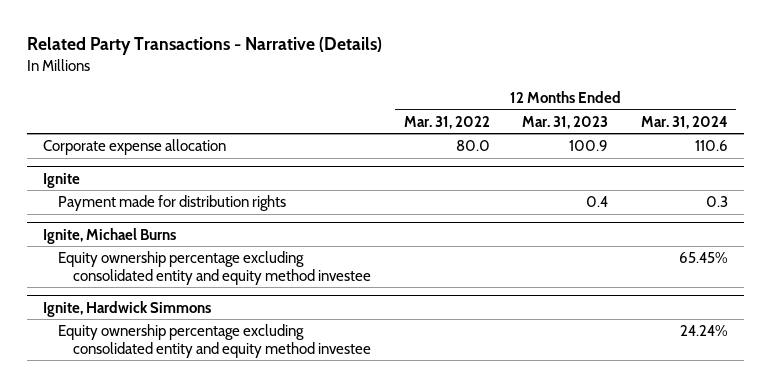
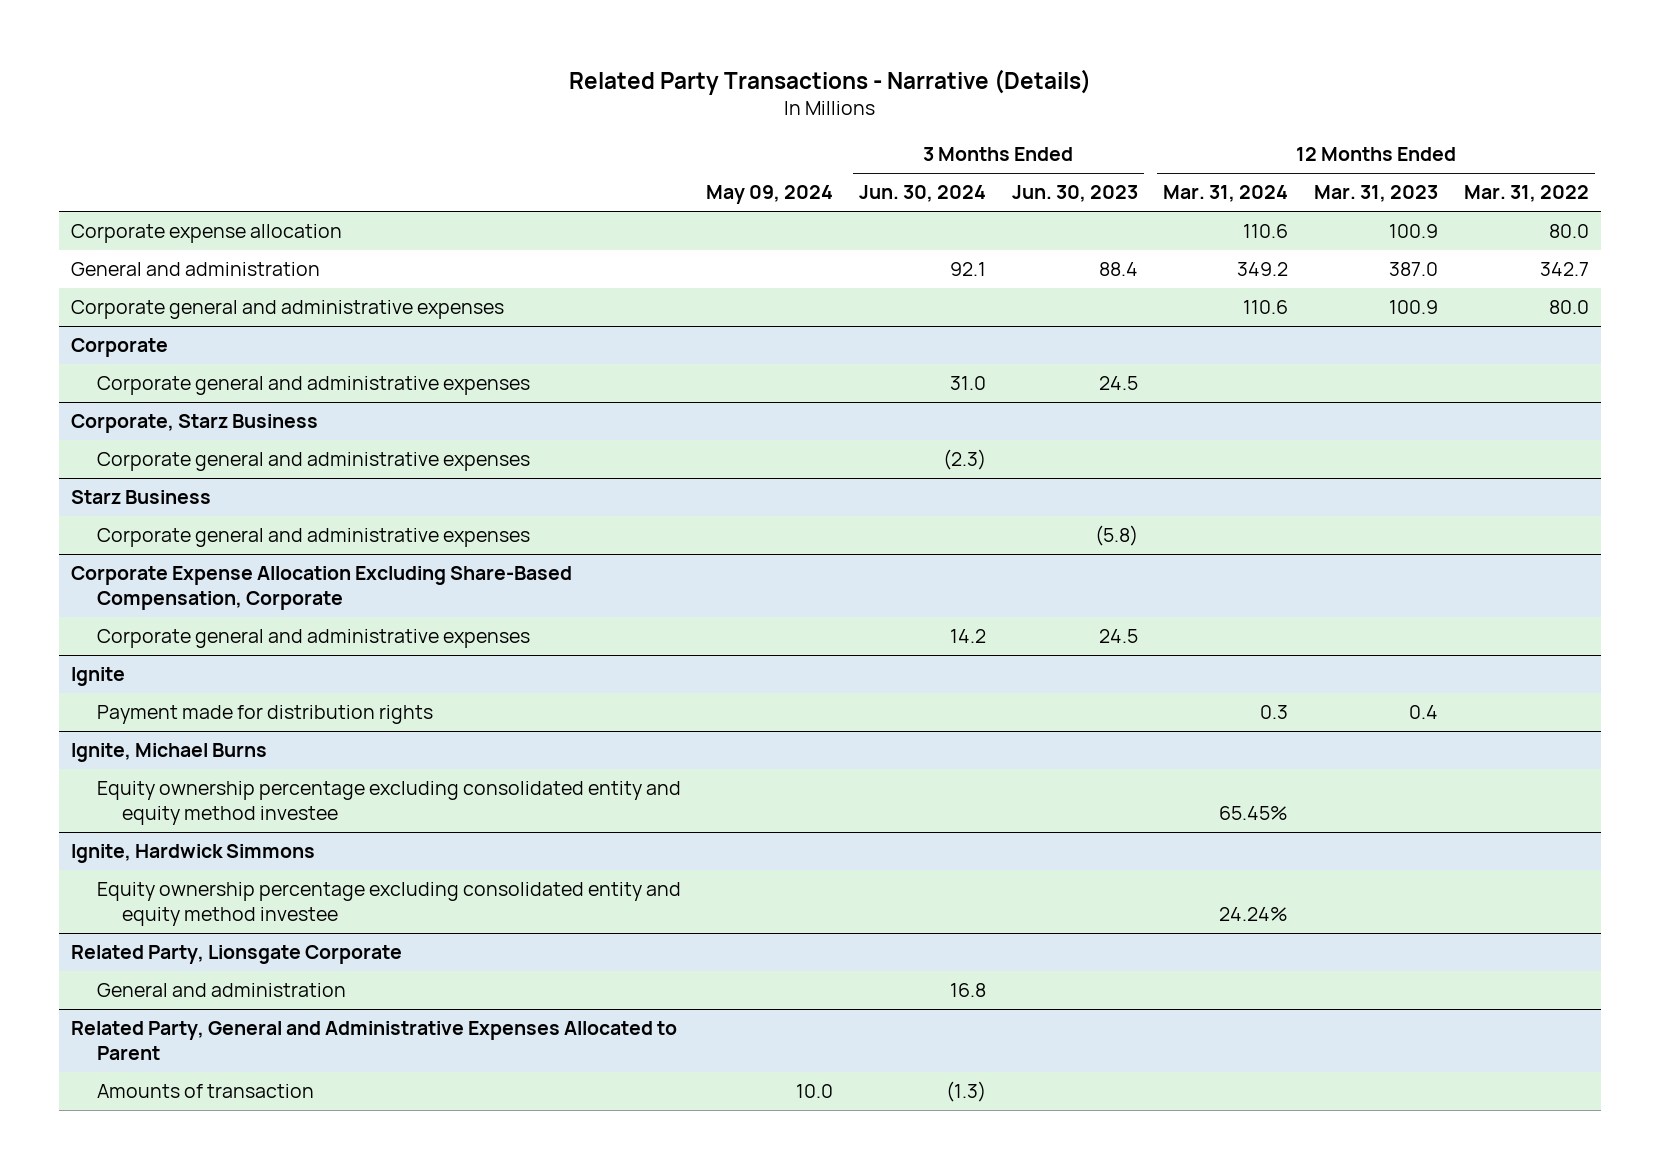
- | 12 Months Ended Mar. 31, 2022 | 12 Months Ended Mar. 31, 2023 | 12 Months Ended Mar. 31, 2024
+ | May 09, 2024 | 3 Months Ended Jun. 30, 2024 | 3 Months Ended Jun. 30, 2023 | 12 Months Ended Mar. 31, 2024 | 12 Months Ended Mar. 31, 2023 | 12 Months Ended Mar. 31, 2022
+ General and administration | | 92.1 | 88.4 | 349.2 | 387.0 | 342.7
+ Corporate general and administrative expenses | | | | 110.6 | 100.9 | 80.0
+ Corporate
+ Corporate general and administrative expenses | | 31.0 | 24.5 | | |
+ Corporate, Starz Business
+ Corporate general and administrative expenses | | (2.3) | | | |
+ Starz Business
+ Corporate general and administrative expenses | | | (5.8) | | |
+ Corporate Expense Allocation Excluding Share-Based Compensation, Corporate
+ Corporate general and administrative expenses | | 14.2 | 24.5 | | |
+ Related Party, Lionsgate Corporate
+ General and administration | | 16.8 | | | |
+ Related Party, General and Administrative Expenses Allocated to Parent
+ Amounts of transaction | 10.0 | (1.3) | | | |

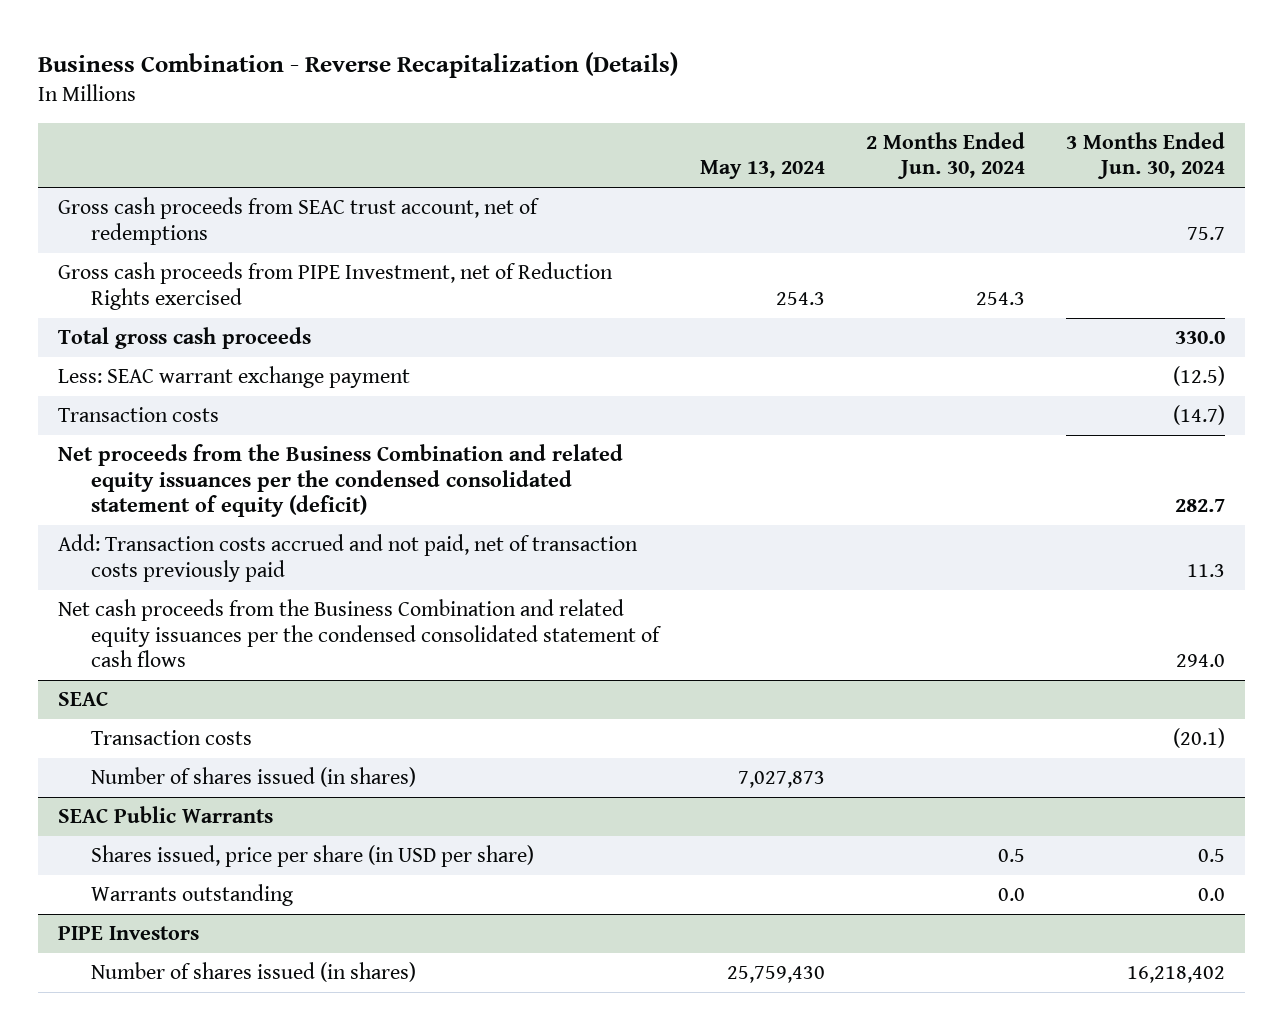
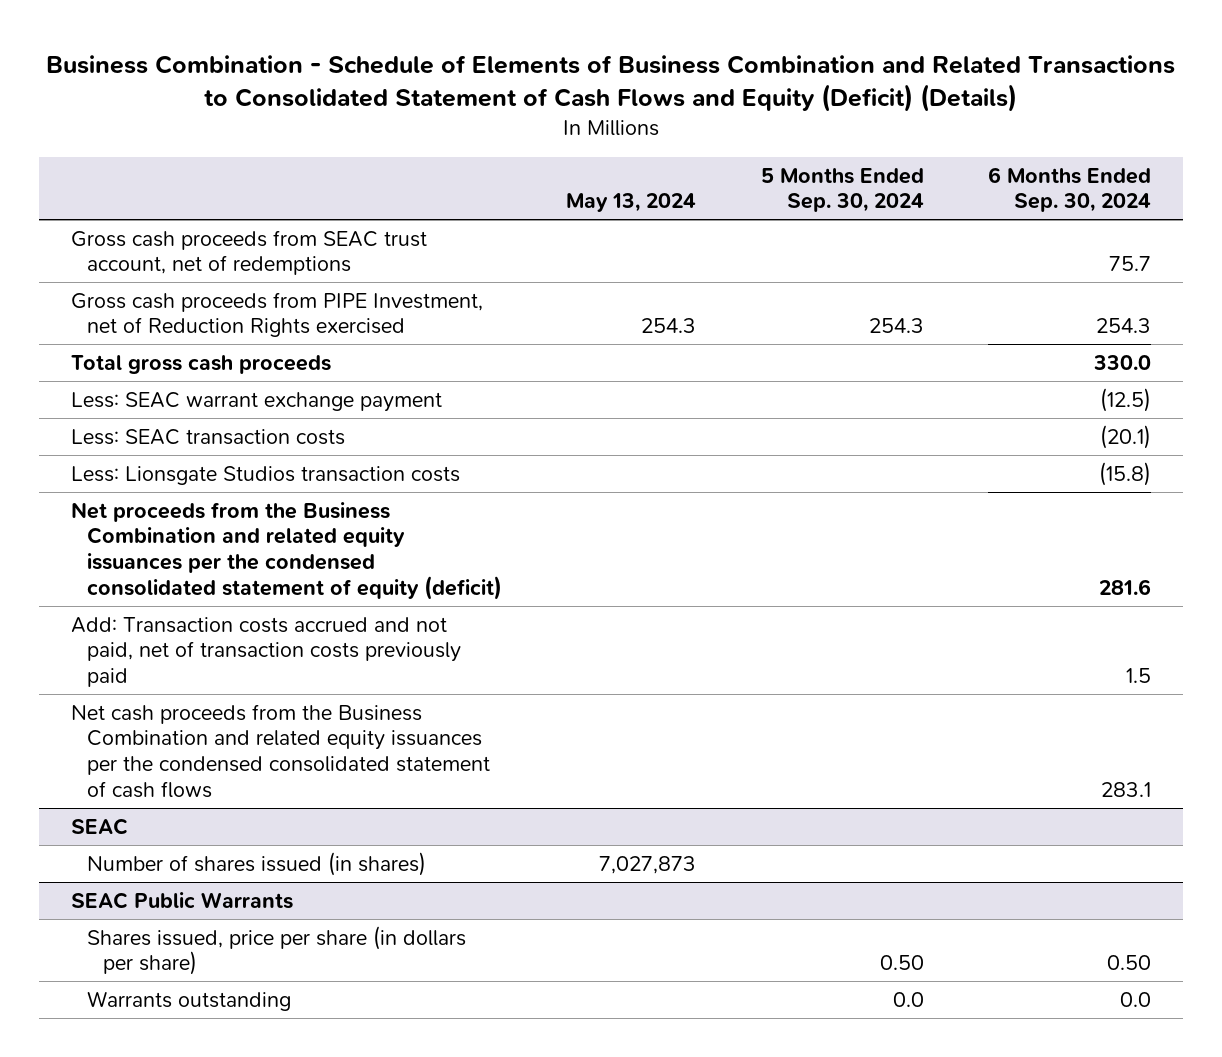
- Business Combination - Reverse Recapitalization (Details)
+ Business Combination - Schedule of Elements of Business Combination and Related Transactions to Consolidated Statement of Cash Flows and Equity (Deficit) (Details)
- | May 13, 2024 | 2 Months Ended Jun. 30, 2024 | 3 Months Ended Jun. 30, 2024
+ | May 13, 2024 | 5 Months Ended Sep. 30, 2024 | 6 Months Ended Sep. 30, 2024
- Transaction costs | | | (14.7)
+ Less: SEAC transaction costs | | | (20.1)
+ Less: Lionsgate Studios transaction costs | | | (15.8)
@ SEAC
- Transaction costs | | | (20.1)
@ SEAC Public Warrants
- Shares issued, price per share (in USD per share) | | 0.5 | 0.5
+ Shares issued, price per share (in dollars per share) | | 0.50 | 0.50
- PIPE Investors
- Number of shares issued (in shares) | 25,759,430 | | 16,218,402

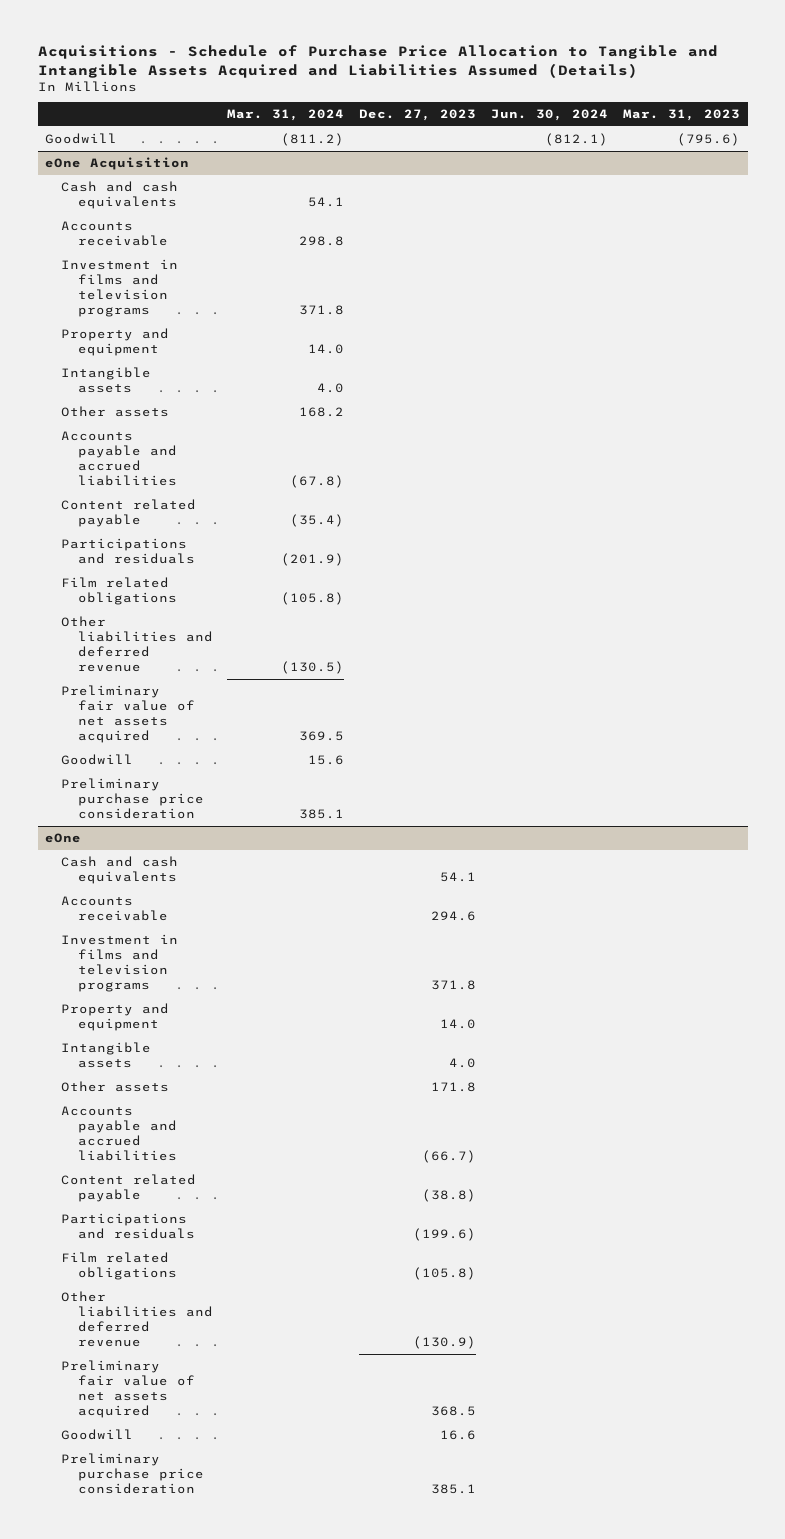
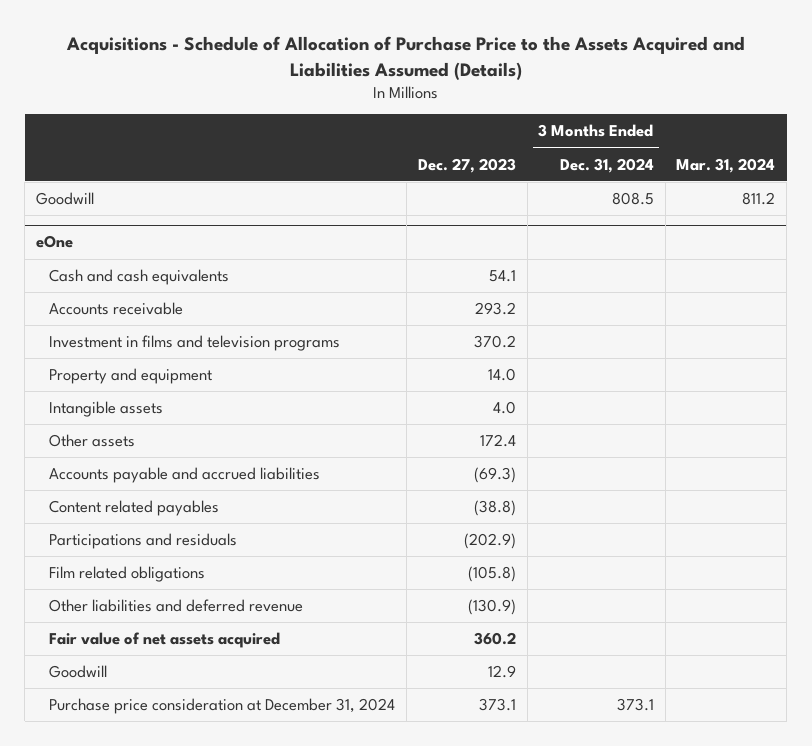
- Acquisitions - Schedule of Purchase Price Allocation to Tangible and Intangible Assets Acquired and Liabilities Assumed (Details)
+ Acquisitions - Schedule of Allocation of Purchase Price to the Assets Acquired and Liabilities Assumed (Details)
- | Mar. 31, 2024 | Dec. 27, 2023 | Jun. 30, 2024 | Mar. 31, 2023
+ | Dec. 27, 2023 | 3 Months Ended Dec. 31, 2024 | Mar. 31, 2024
- Goodwill | (811.2) | | (812.1) | (795.6)
- eOne Acquisition
- Cash and cash equivalents | 54.1 | | |
- Accounts receivable | 298.8 | | |
- Investment in films and television programs | 371.8 | | |
- Property and equipment | 14.0 | | |
- Intangible assets | 4.0 | | |
- Other assets | 168.2 | | |
- Accounts payable and accrued liabilities | (67.8) | | |
- Content related payable | (35.4) | | |
- Participations and residuals | (201.9) | | |
- Film related obligations | (105.8) | | |
- Other liabilities and deferred revenue | (130.5) | | |
- Preliminary fair value of net assets acquired | 369.5 | | |
- Goodwill | 15.6 | | |
- Preliminary purchase price consideration | 385.1 | | |
+ Goodwill | | 808.5 | 811.2
@ eOne
- Accounts receivable | | 294.6 | |
- Investment in films and television programs | | 371.8 | |
+ Accounts receivable | 293.2 | |
+ Investment in films and television programs | 370.2 | |
- Other assets | | 171.8 | |
- Accounts payable and accrued liabilities | | (66.7) | |
- Content related payable | | (38.8) | |
- Participations and residuals | | (199.6) | |
+ Other assets | 172.4 | |
+ Accounts payable and accrued liabilities | (69.3) | |
+ Content related payables | (38.8) | |
+ Participations and residuals | (202.9) | |
- Preliminary fair value of net assets acquired | | 368.5 | |
- Goodwill | | 16.6 | |
- Preliminary purchase price consideration | | 385.1 | |
+ Fair value of net assets acquired | 360.2 | |
+ Goodwill | 12.9 | |
+ Purchase price consideration at December 31, 2024 | 373.1 | 373.1 |

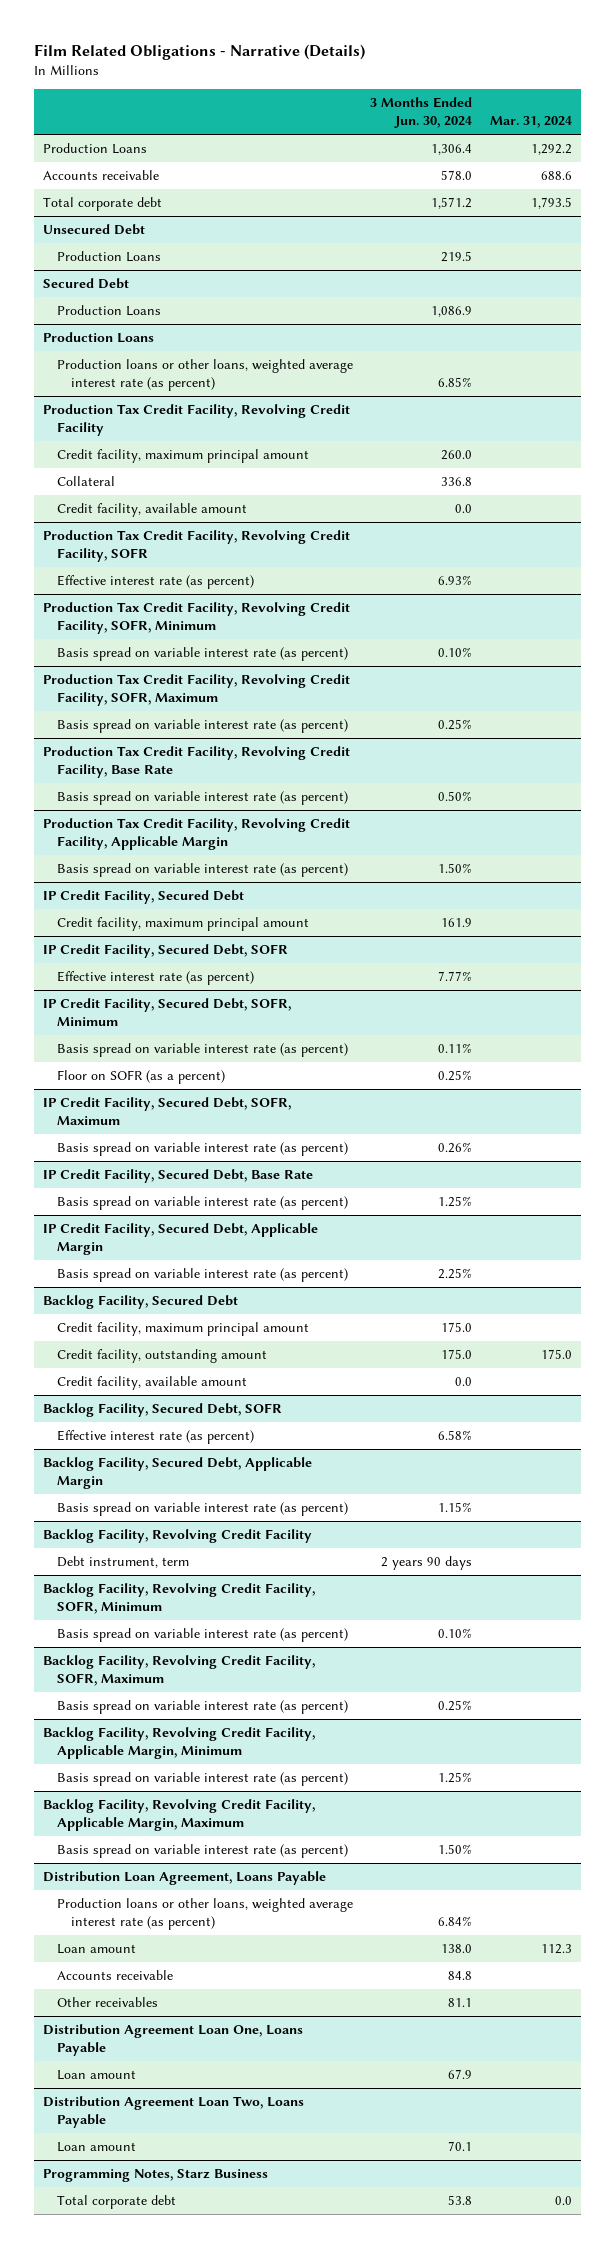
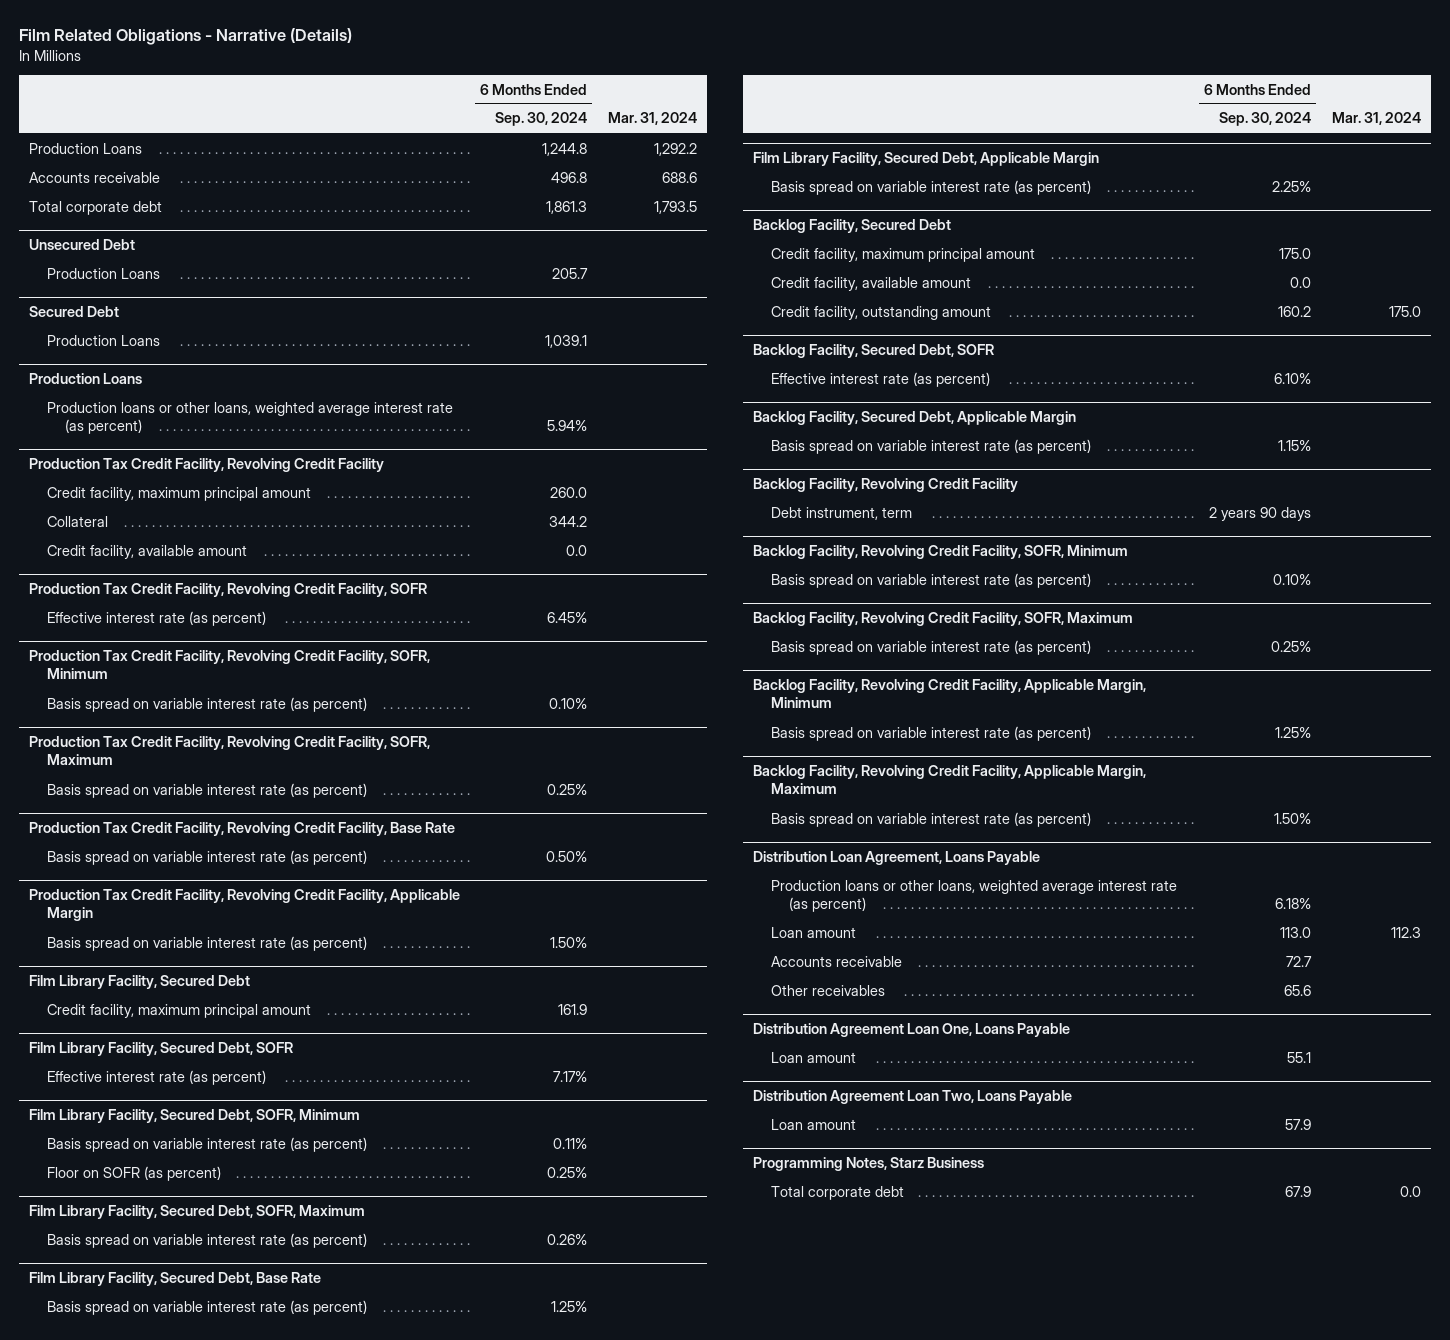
- | 3 Months Ended Jun. 30, 2024 | Mar. 31, 2024
+ | 6 Months Ended Sep. 30, 2024 | Mar. 31, 2024
- IP Credit Facility, Secured Debt
- Credit facility, maximum principal amount | 161.9 |
- IP Credit Facility, Secured Debt, SOFR
+ Film Library Facility, Secured Debt
+ Credit facility, maximum principal amount | 161.9 |
+ Film Library Facility, Secured Debt, SOFR
- IP Credit Facility, Secured Debt, SOFR, Minimum
+ Film Library Facility, Secured Debt, SOFR, Minimum
- Floor on SOFR (as a percent) | 0.25% |
- IP Credit Facility, Secured Debt, SOFR, Maximum
+ Floor on SOFR (as percent) | 0.25% |
+ Film Library Facility, Secured Debt, SOFR, Maximum
- IP Credit Facility, Secured Debt, Base Rate
+ Film Library Facility, Secured Debt, Base Rate
- IP Credit Facility, Secured Debt, Applicable Margin
+ Film Library Facility, Secured Debt, Applicable Margin
@ Backlog Facility, Secured Debt
moved down: Credit facility, outstanding amount | 160.2 | 175.0

